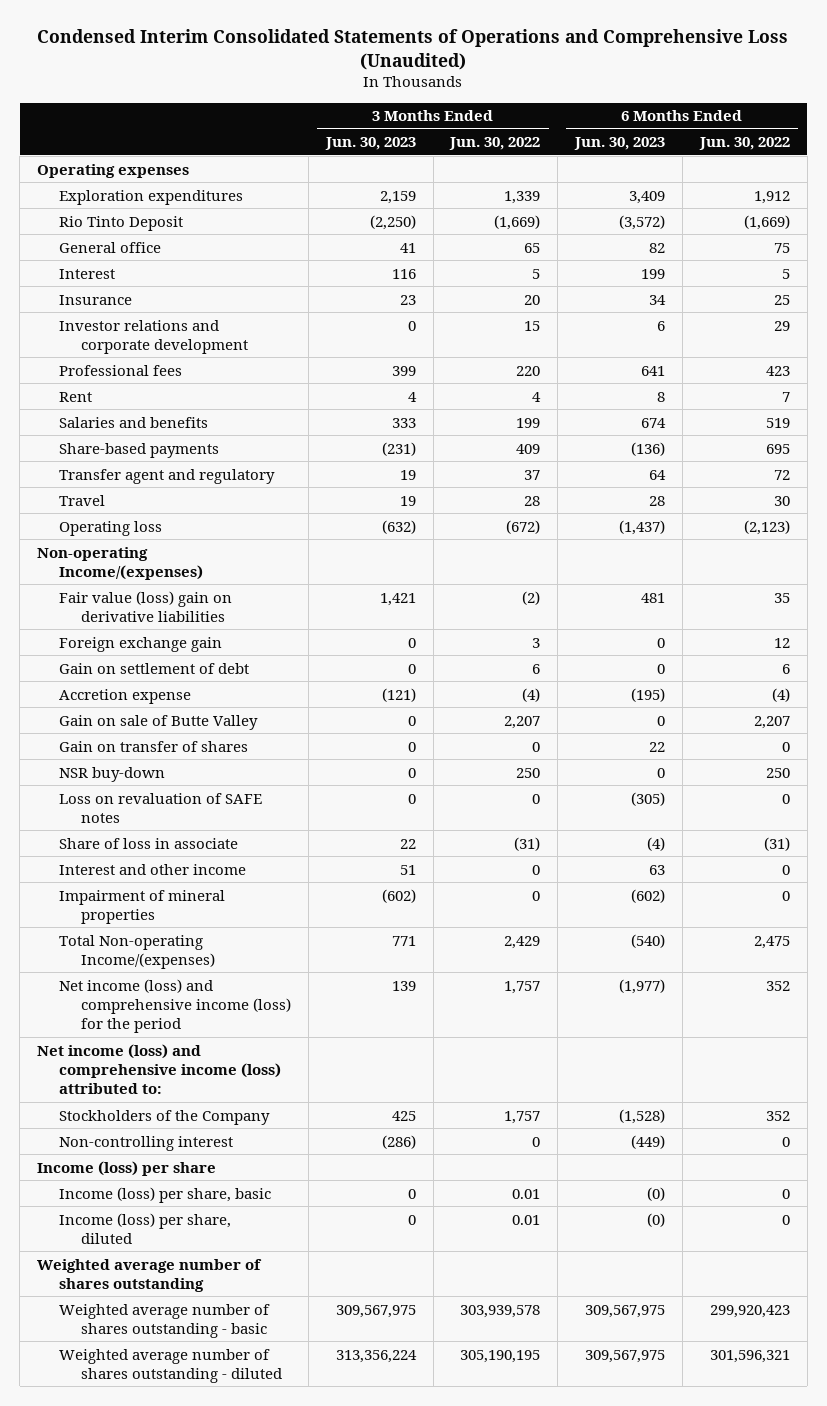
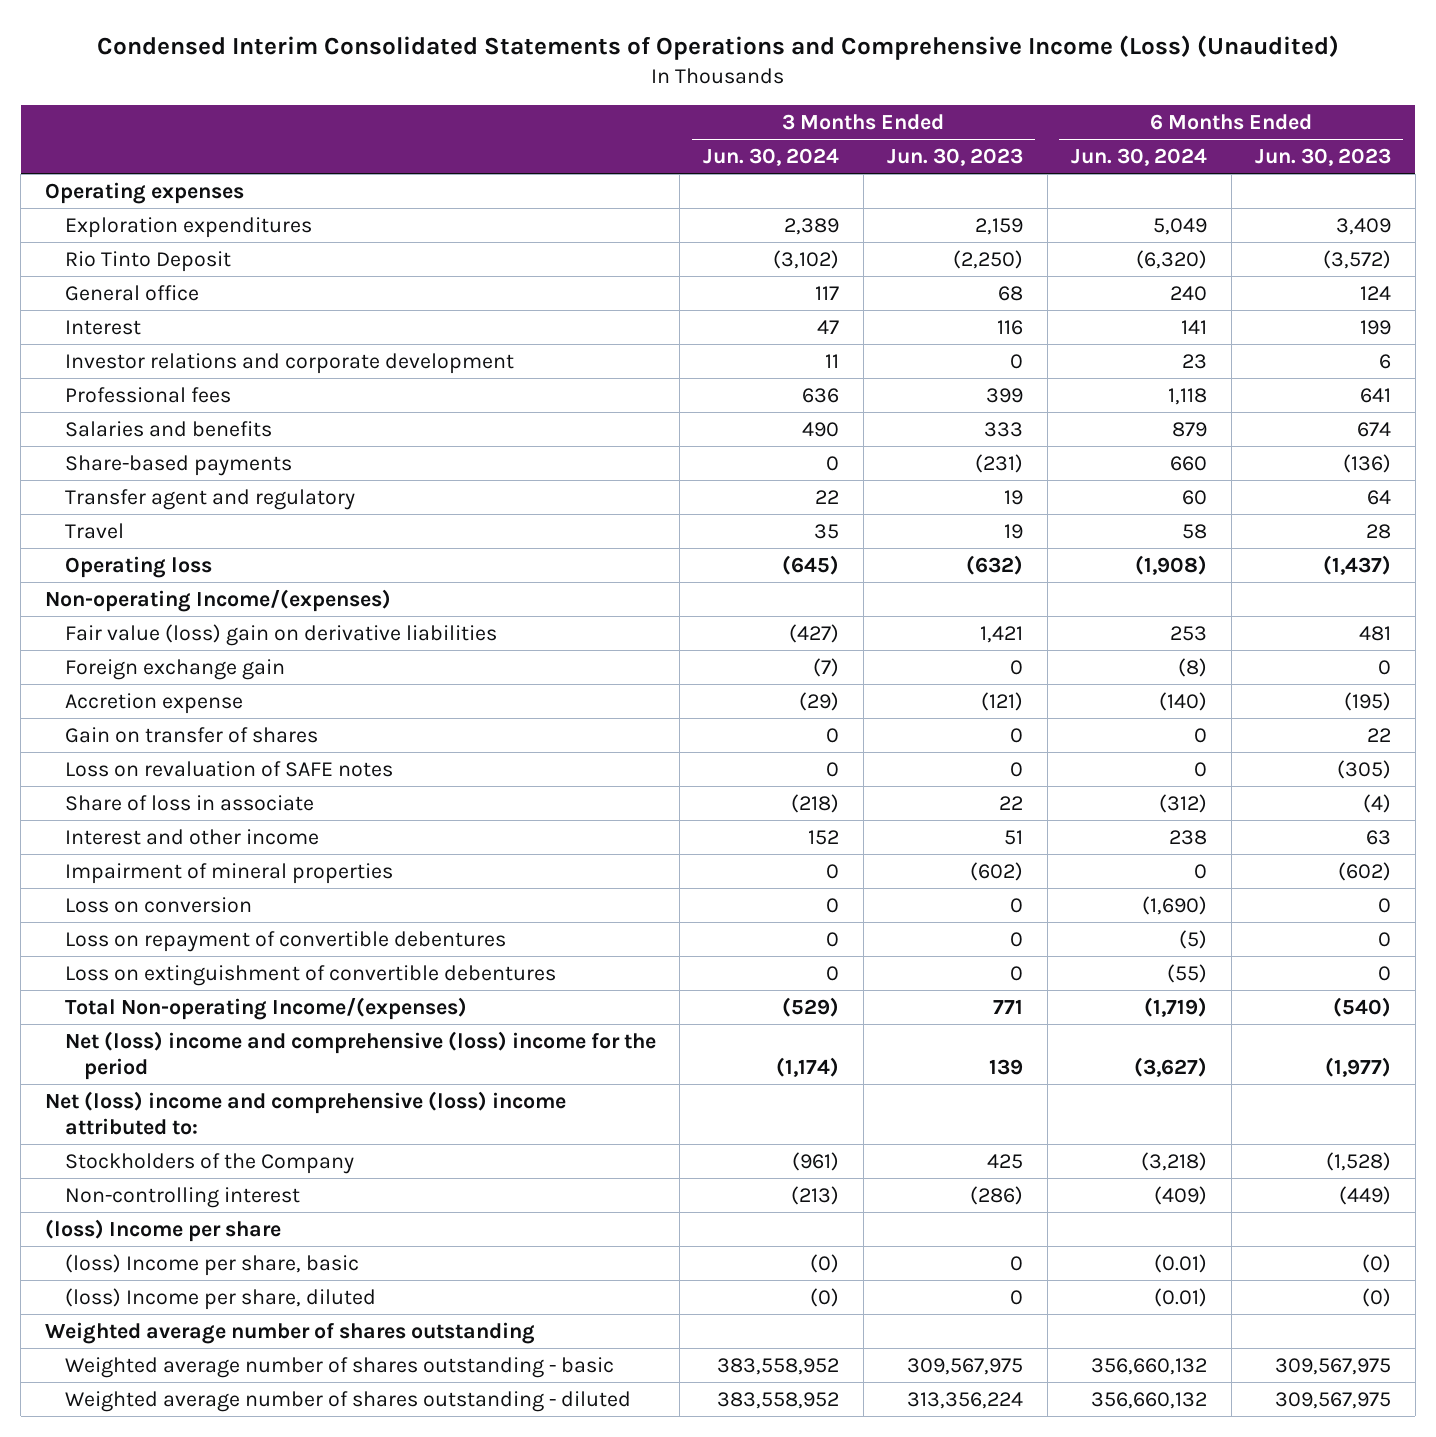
- Condensed Interim Consolidated Statements of Operations and Comprehensive Loss (Unaudited)
+ Condensed Interim Consolidated Statements of Operations and Comprehensive Income (Loss) (Unaudited)
- | 3 Months Ended Jun. 30, 2023 | 3 Months Ended Jun. 30, 2022 | 6 Months Ended Jun. 30, 2023 | 6 Months Ended Jun. 30, 2022
+ | 3 Months Ended Jun. 30, 2024 | 3 Months Ended Jun. 30, 2023 | 6 Months Ended Jun. 30, 2024 | 6 Months Ended Jun. 30, 2023
- General office | 41 | 65 | 82 | 75
+ General office | 117 | 68 | 240 | 124
- Insurance | 23 | 20 | 34 | 25
- Rent | 4 | 4 | 8 | 7
- Gain on settlement of debt | 0 | 6 | 0 | 6
- Gain on sale of Butte Valley | 0 | 2,207 | 0 | 2,207
- NSR buy-down | 0 | 250 | 0 | 250
+ Loss on conversion | 0 | 0 | (1,690) | 0
+ Loss on repayment of convertible debentures | 0 | 0 | (5) | 0
+ Loss on extinguishment of convertible debentures | 0 | 0 | (55) | 0
- Net income (loss) and comprehensive income (loss) for the period | 139 | 1,757 | (1,977) | 352
- Net income (loss) and comprehensive income (loss) attributed to:
+ Net (loss) income and comprehensive (loss) income for the period | (1,174) | 139 | (3,627) | (1,977)
+ Net (loss) income and comprehensive (loss) income attributed to:
- Income (loss) per share
- Income (loss) per share, basic | 0 | 0.01 | (0) | 0
- Income (loss) per share, diluted | 0 | 0.01 | (0) | 0
+ (loss) Income per share
+ (loss) Income per share, basic | (0) | 0 | (0.01) | (0)
+ (loss) Income per share, diluted | (0) | 0 | (0.01) | (0)

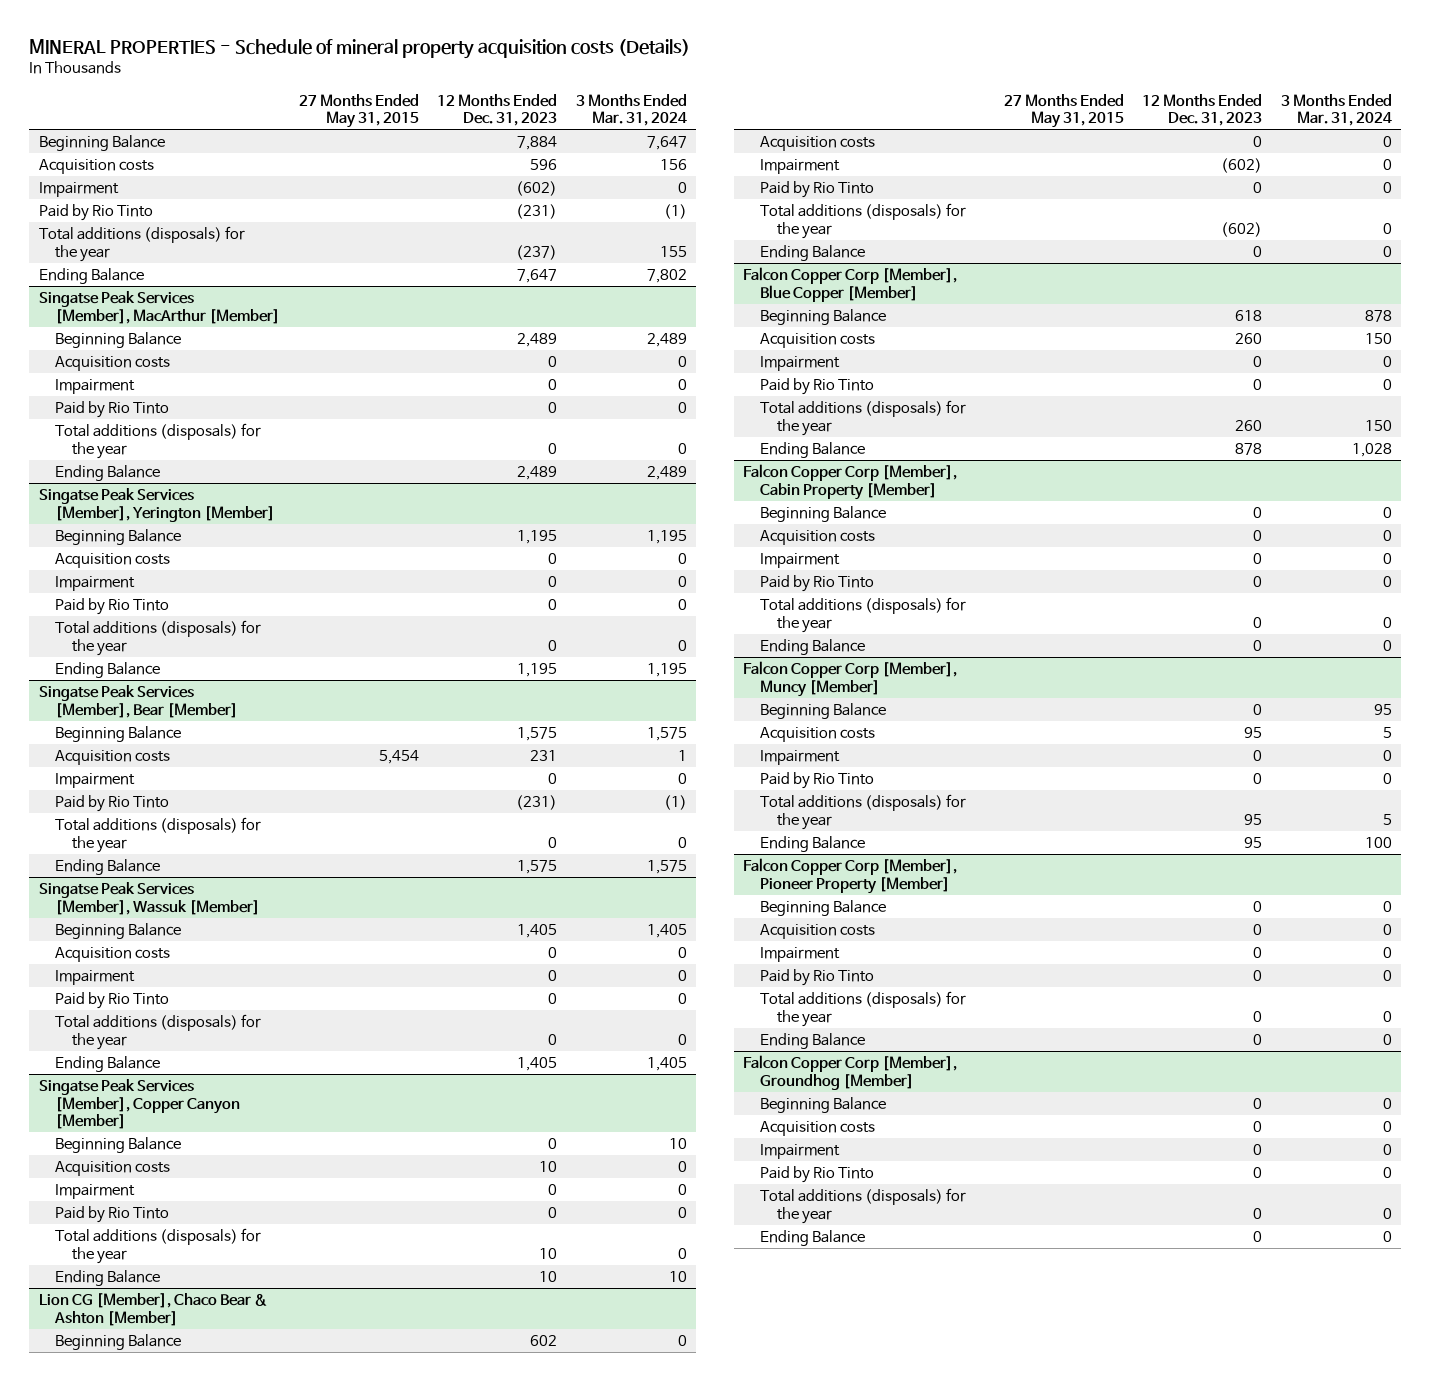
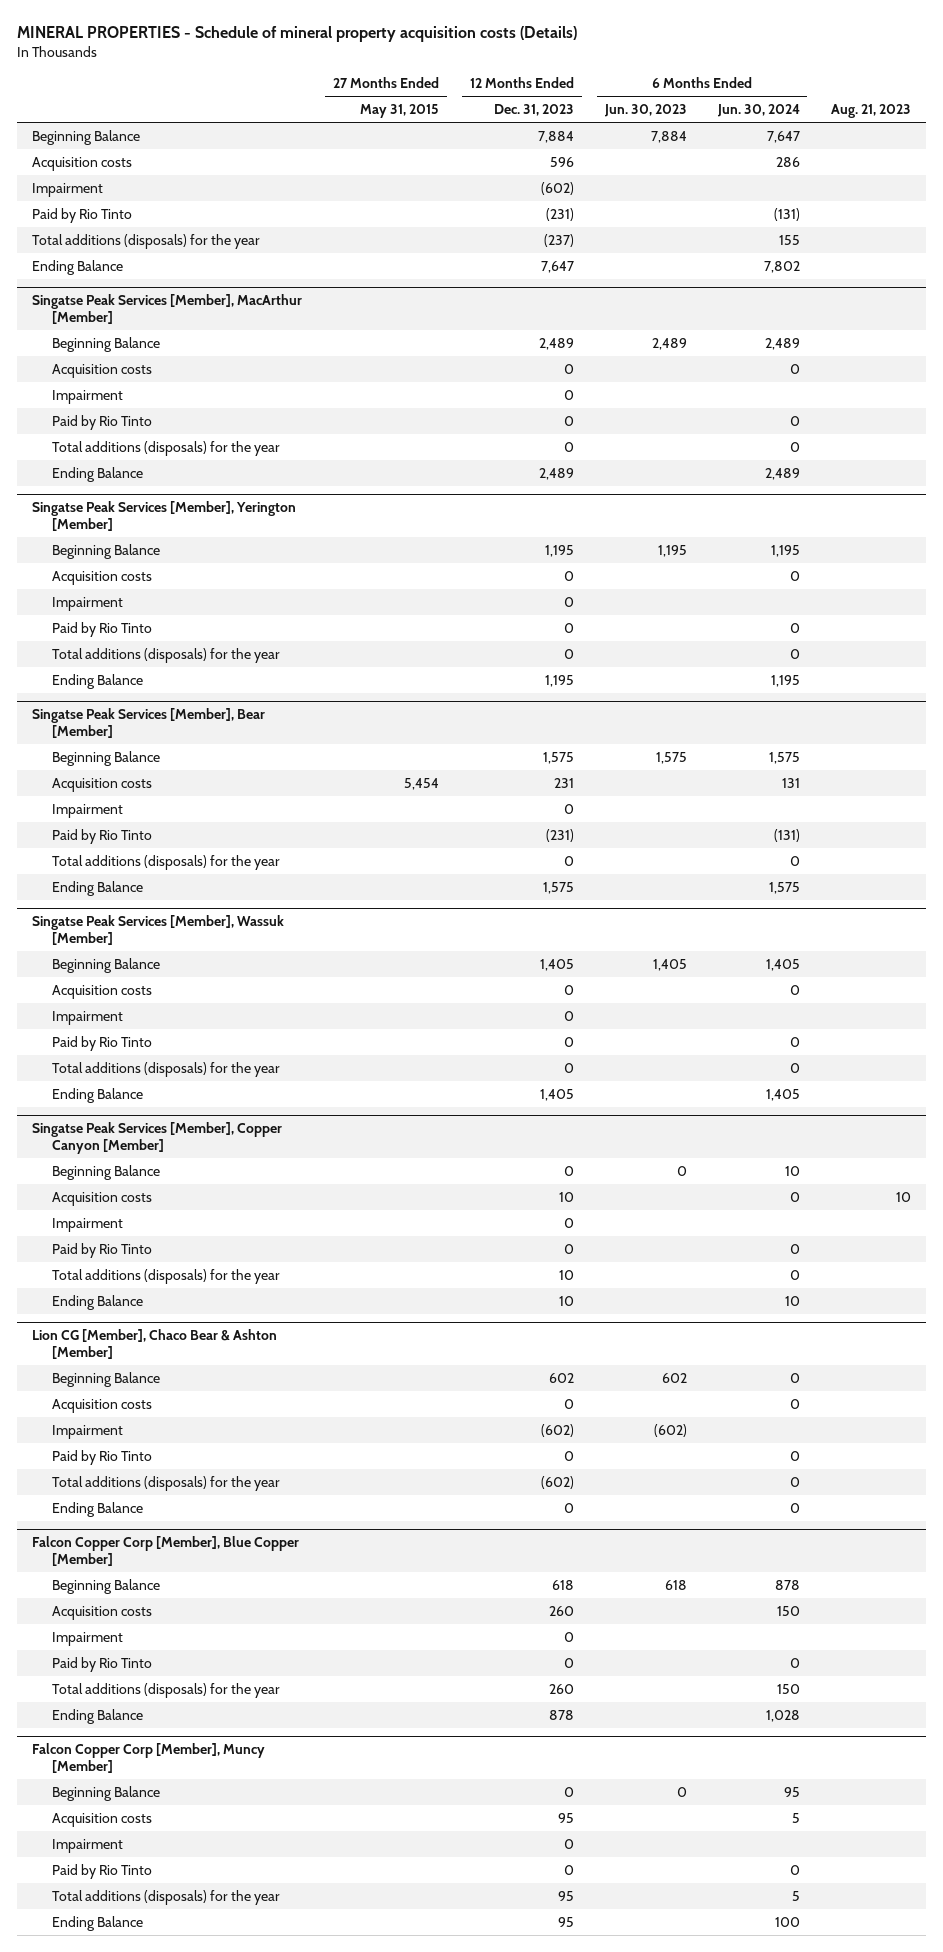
- | 27 Months Ended May 31, 2015 | 12 Months Ended Dec. 31, 2023 | 3 Months Ended Mar. 31, 2024
+ | 27 Months Ended May 31, 2015 | 12 Months Ended Dec. 31, 2023 | 6 Months Ended Jun. 30, 2023 | 6 Months Ended Jun. 30, 2024 | Aug. 21, 2023
- Falcon Copper Corp [Member], Cabin Property [Member]
- Beginning Balance | | 0 | 0
- Acquisition costs | | 0 | 0
- Impairment | | 0 | 0
- Paid by Rio Tinto | | 0 | 0
- Total additions (disposals) for the year | | 0 | 0
- Ending Balance | | 0 | 0
- Falcon Copper Corp [Member], Pioneer Property [Member]
- Beginning Balance | | 0 | 0
- Acquisition costs | | 0 | 0
- Impairment | | 0 | 0
- Paid by Rio Tinto | | 0 | 0
- Total additions (disposals) for the year | | 0 | 0
- Ending Balance | | 0 | 0
- Falcon Copper Corp [Member], Groundhog [Member]
- Beginning Balance | | 0 | 0
- Acquisition costs | | 0 | 0
- Impairment | | 0 | 0
- Paid by Rio Tinto | | 0 | 0
- Total additions (disposals) for the year | | 0 | 0
- Ending Balance | | 0 | 0

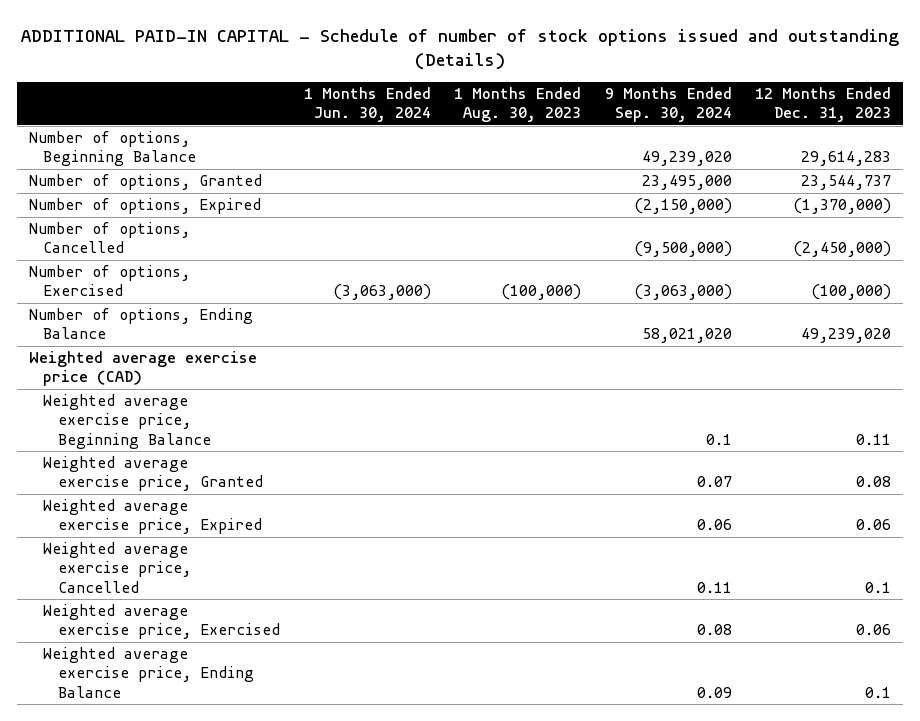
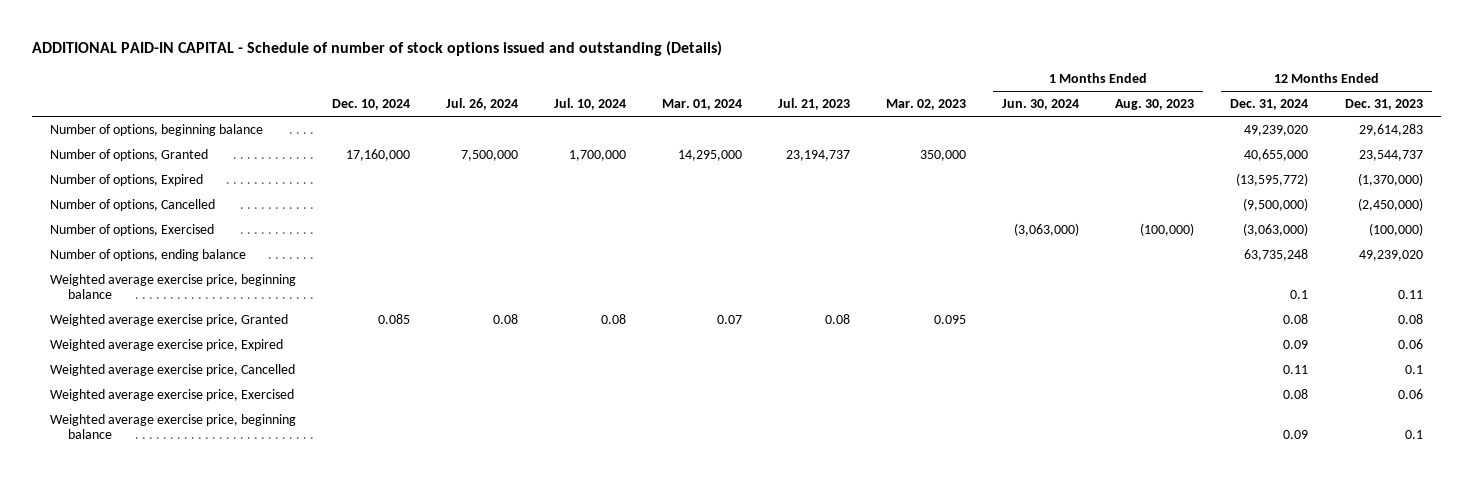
- | 1 Months Ended Jun. 30, 2024 | 1 Months Ended Aug. 30, 2023 | 9 Months Ended Sep. 30, 2024 | 12 Months Ended Dec. 31, 2023
+ | Dec. 10, 2024 | Jul. 26, 2024 | Jul. 10, 2024 | Mar. 01, 2024 | Jul. 21, 2023 | Mar. 02, 2023 | 1 Months Ended Jun. 30, 2024 | 1 Months Ended Aug. 30, 2023 | 12 Months Ended Dec. 31, 2024 | 12 Months Ended Dec. 31, 2023
- Number of options, Beginning Balance | | | 49,239,020 | 29,614,283
+ Number of options, beginning balance | | | | | | | | | 49,239,020 | 29,614,283
- Number of options, Ending Balance | | | 58,021,020 | 49,239,020
- Weighted average exercise price (CAD)
- Weighted average exercise price, Beginning Balance | | | 0.1 | 0.11
+ Number of options, ending balance | | | | | | | | | 63,735,248 | 49,239,020
+ Weighted average exercise price, beginning balance | | | | | | | | | 0.1 | 0.11
- Weighted average exercise price, Ending Balance | | | 0.09 | 0.1
+ Weighted average exercise price, beginning balance | | | | | | | | | 0.09 | 0.1

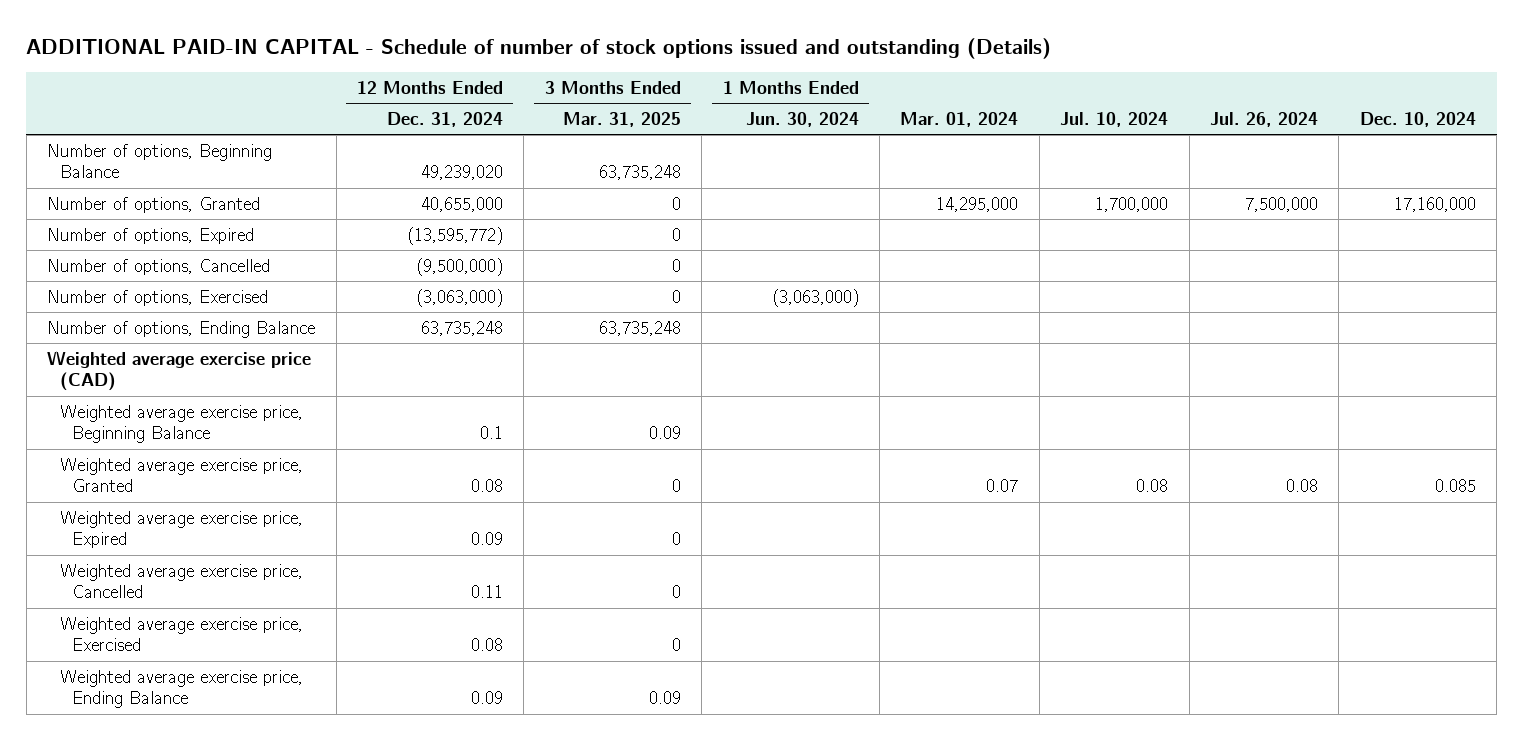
- | Dec. 10, 2024 | Jul. 26, 2024 | Jul. 10, 2024 | Mar. 01, 2024 | Jul. 21, 2023 | Mar. 02, 2023 | 1 Months Ended Jun. 30, 2024 | 1 Months Ended Aug. 30, 2023 | 12 Months Ended Dec. 31, 2024 | 12 Months Ended Dec. 31, 2023
+ | 12 Months Ended Dec. 31, 2024 | 3 Months Ended Mar. 31, 2025 | 1 Months Ended Jun. 30, 2024 | Mar. 01, 2024 | Jul. 10, 2024 | Jul. 26, 2024 | Dec. 10, 2024
- Number of options, beginning balance | | | | | | | | | 49,239,020 | 29,614,283
+ Number of options, Beginning Balance | 49,239,020 | 63,735,248 | | | | |
- Number of options, ending balance | | | | | | | | | 63,735,248 | 49,239,020
- Weighted average exercise price, beginning balance | | | | | | | | | 0.1 | 0.11
+ Number of options, Ending Balance | 63,735,248 | 63,735,248 | | | | |
+ Weighted average exercise price (CAD)
+ Weighted average exercise price, Beginning Balance | 0.1 | 0.09 | | | | |
- Weighted average exercise price, beginning balance | | | | | | | | | 0.09 | 0.1
+ Weighted average exercise price, Ending Balance | 0.09 | 0.09 | | | | |

